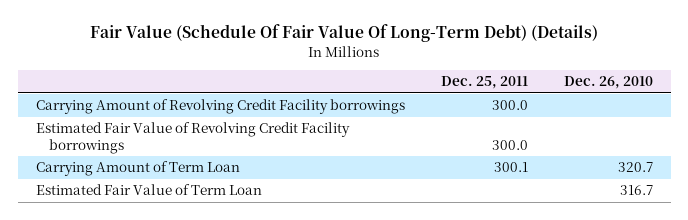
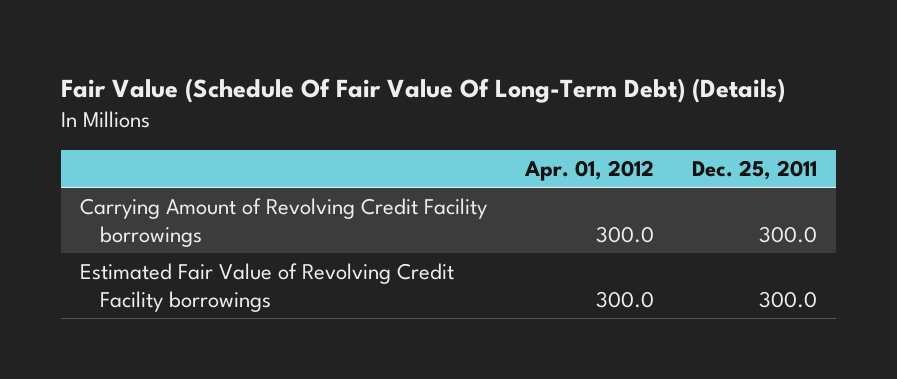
- | Dec. 25, 2011 | Dec. 26, 2010
+ | Apr. 01, 2012 | Dec. 25, 2011
- Carrying Amount of Term Loan | 300.1 | 320.7
- Estimated Fair Value of Term Loan | | 316.7

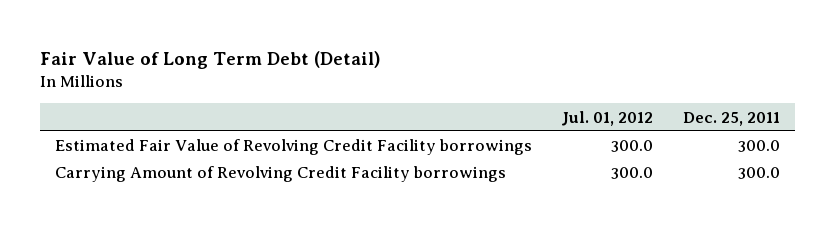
- Fair Value (Schedule Of Fair Value Of Long-Term Debt) (Details)
+ Fair Value of Long Term Debt (Detail)
- | Apr. 01, 2012 | Dec. 25, 2011
+ | Jul. 01, 2012 | Dec. 25, 2011
moved down: Carrying Amount of Revolving Credit Facility borrowings | 300.0 | 300.0

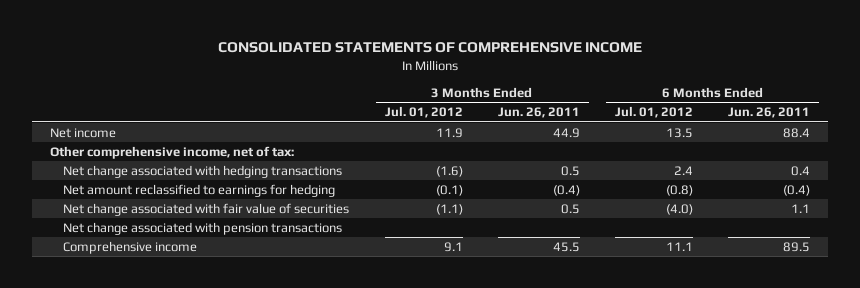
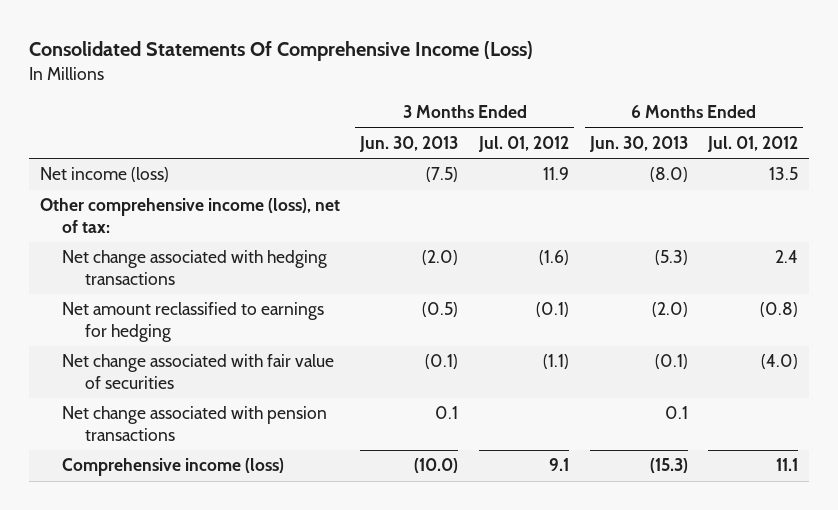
- CONSOLIDATED STATEMENTS OF COMPREHENSIVE INCOME
+ Consolidated Statements Of Comprehensive Income (Loss)
- | 3 Months Ended Jul. 01, 2012 | 3 Months Ended Jun. 26, 2011 | 6 Months Ended Jul. 01, 2012 | 6 Months Ended Jun. 26, 2011
+ | 3 Months Ended Jun. 30, 2013 | 3 Months Ended Jul. 01, 2012 | 6 Months Ended Jun. 30, 2013 | 6 Months Ended Jul. 01, 2012
- Net income | 11.9 | 44.9 | 13.5 | 88.4
- Other comprehensive income, net of tax:
+ Net income (loss) | (7.5) | 11.9 | (8.0) | 13.5
+ Other comprehensive income (loss), net of tax:
- Comprehensive income | 9.1 | 45.5 | 11.1 | 89.5
+ Comprehensive income (loss) | (10.0) | 9.1 | (15.3) | 11.1

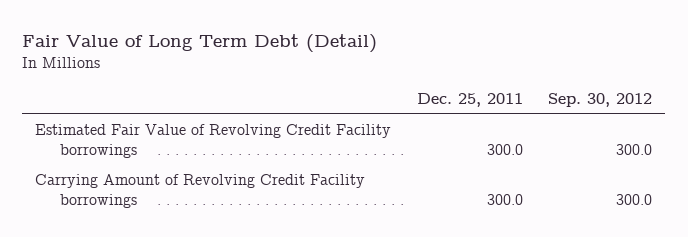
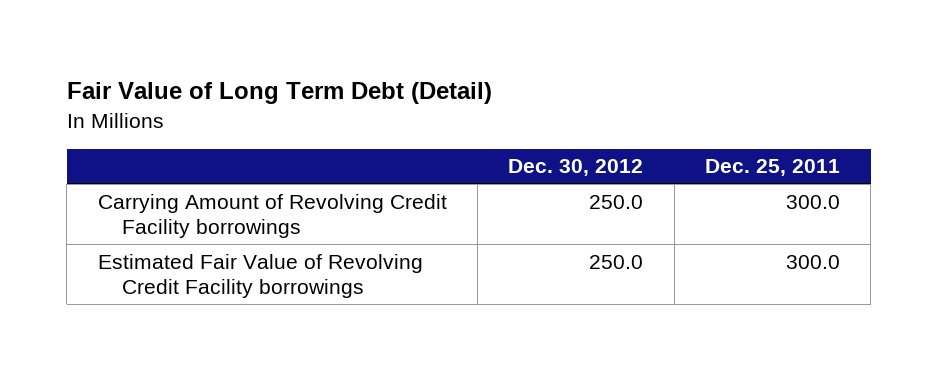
- | Dec. 25, 2011 | Sep. 30, 2012
+ | Dec. 30, 2012 | Dec. 25, 2011
moved down: Estimated Fair Value of Revolving Credit Facility borrowings | 250.0 | 300.0

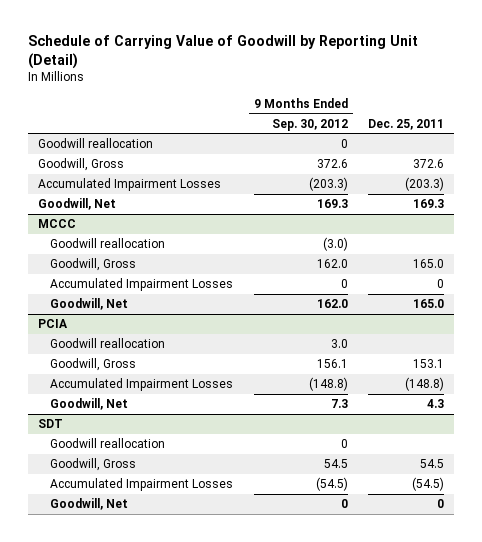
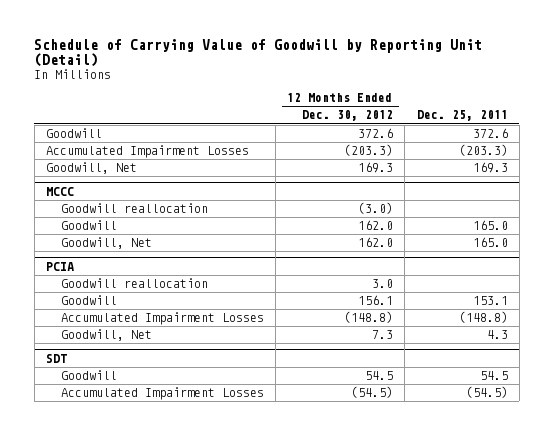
- | 9 Months Ended Sep. 30, 2012 | Dec. 25, 2011
+ | 12 Months Ended Dec. 30, 2012 | Dec. 25, 2011
- Goodwill reallocation | 0 |
- Goodwill, Gross | 372.6 | 372.6
+ Goodwill | 372.6 | 372.6
@ MCCC
- Goodwill, Gross | 162.0 | 165.0
- Accumulated Impairment Losses | 0 | 0
+ Goodwill | 162.0 | 165.0
@ PCIA
- Goodwill, Gross | 156.1 | 153.1
+ Goodwill | 156.1 | 153.1
@ SDT
- Goodwill reallocation | 0 |
- Goodwill, Gross | 54.5 | 54.5
+ Goodwill | 54.5 | 54.5
- Goodwill, Net | 0 | 0

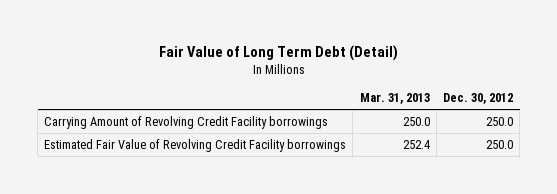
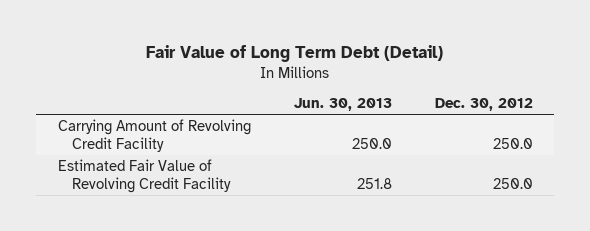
- | Mar. 31, 2013 | Dec. 30, 2012
+ | Jun. 30, 2013 | Dec. 30, 2012
- Carrying Amount of Revolving Credit Facility borrowings | 250.0 | 250.0
- Estimated Fair Value of Revolving Credit Facility borrowings | 252.4 | 250.0
+ Carrying Amount of Revolving Credit Facility | 250.0 | 250.0
+ Estimated Fair Value of Revolving Credit Facility | 251.8 | 250.0

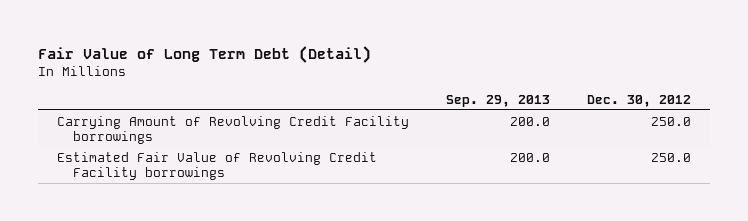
- | Jun. 30, 2013 | Dec. 30, 2012
+ | Sep. 29, 2013 | Dec. 30, 2012
- Carrying Amount of Revolving Credit Facility | 250.0 | 250.0
- Estimated Fair Value of Revolving Credit Facility | 251.8 | 250.0
+ Carrying Amount of Revolving Credit Facility borrowings | 200.0 | 250.0
+ Estimated Fair Value of Revolving Credit Facility borrowings | 200.0 | 250.0

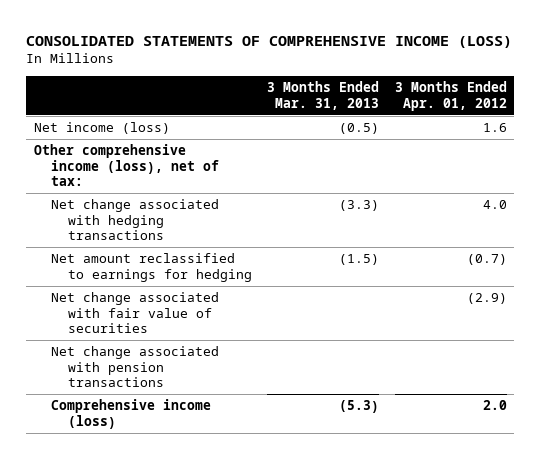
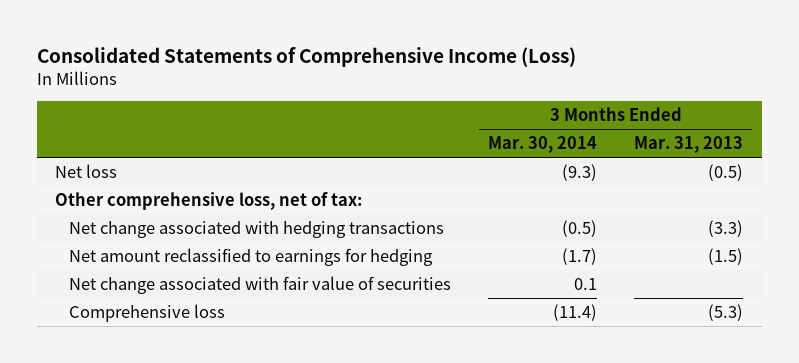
- CONSOLIDATED STATEMENTS OF COMPREHENSIVE INCOME (LOSS)
+ Consolidated Statements of Comprehensive Income (Loss)
- | 3 Months Ended Mar. 31, 2013 | 3 Months Ended Apr. 01, 2012
+ | 3 Months Ended Mar. 30, 2014 | 3 Months Ended Mar. 31, 2013
- Net income (loss) | (0.5) | 1.6
- Other comprehensive income (loss), net of tax:
+ Net loss | (9.3) | (0.5)
+ Other comprehensive loss, net of tax:
- Net change associated with pension transactions
- Comprehensive income (loss) | (5.3) | 2.0
+ Comprehensive loss | (11.4) | (5.3)

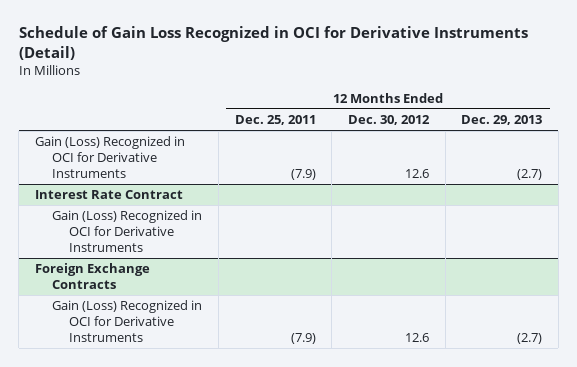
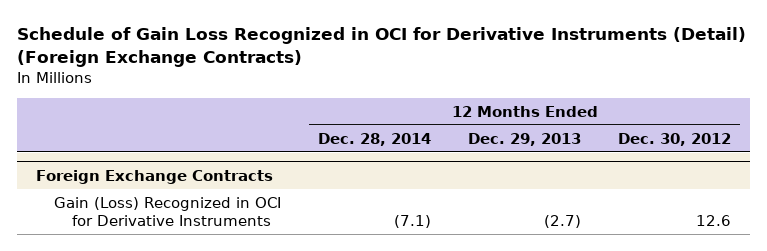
- Schedule of Gain Loss Recognized in OCI for Derivative Instruments (Detail)
+ Schedule of Gain Loss Recognized in OCI for Derivative Instruments (Detail) (Foreign Exchange Contracts)
- | 12 Months Ended Dec. 25, 2011 | 12 Months Ended Dec. 30, 2012 | 12 Months Ended Dec. 29, 2013
+ | 12 Months Ended Dec. 28, 2014 | 12 Months Ended Dec. 29, 2013 | 12 Months Ended Dec. 30, 2012
- Gain (Loss) Recognized in OCI for Derivative Instruments | (7.9) | 12.6 | (2.7)
- Interest Rate Contract
- Gain (Loss) Recognized in OCI for Derivative Instruments

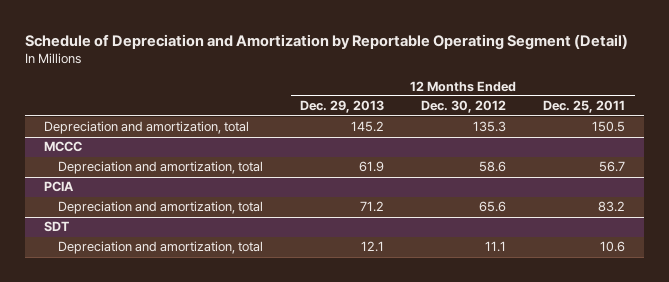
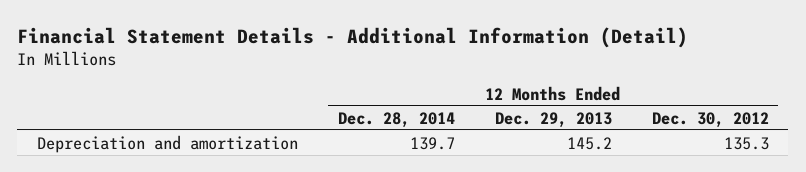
- Schedule of Depreciation and Amortization by Reportable Operating Segment (Detail)
+ Financial Statement Details - Additional Information (Detail)
- | 12 Months Ended Dec. 29, 2013 | 12 Months Ended Dec. 30, 2012 | 12 Months Ended Dec. 25, 2011
+ | 12 Months Ended Dec. 28, 2014 | 12 Months Ended Dec. 29, 2013 | 12 Months Ended Dec. 30, 2012
- Depreciation and amortization, total | 145.2 | 135.3 | 150.5
- MCCC
- Depreciation and amortization, total | 61.9 | 58.6 | 56.7
- PCIA
- Depreciation and amortization, total | 71.2 | 65.6 | 83.2
- SDT
- Depreciation and amortization, total | 12.1 | 11.1 | 10.6
+ Depreciation and amortization | 139.7 | 145.2 | 135.3

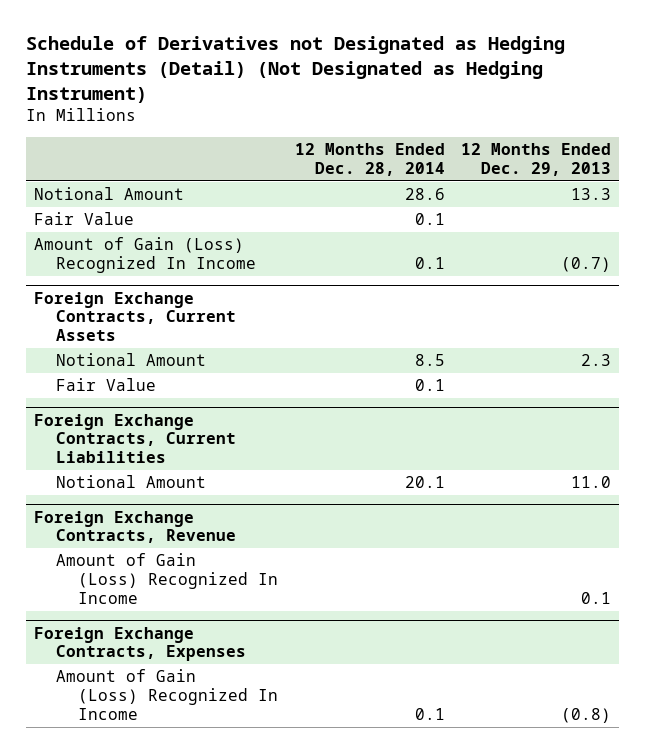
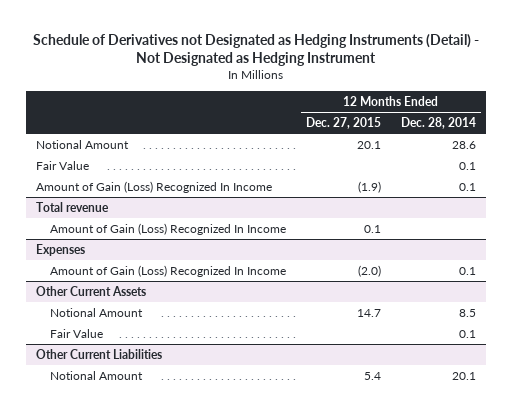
- Schedule of Derivatives not Designated as Hedging Instruments (Detail) (Not Designated as Hedging Instrument)
+ Schedule of Derivatives not Designated as Hedging Instruments (Detail) - Not Designated as Hedging Instrument
- | 12 Months Ended Dec. 28, 2014 | 12 Months Ended Dec. 29, 2013
+ | 12 Months Ended Dec. 27, 2015 | 12 Months Ended Dec. 28, 2014
- Foreign Exchange Contracts, Current Assets
+ Total revenue
+ Amount of Gain (Loss) Recognized In Income | 0.1 |
+ Expenses
+ Amount of Gain (Loss) Recognized In Income | (2.0) | 0.1
+ Other Current Assets
- Foreign Exchange Contracts, Current Liabilities
+ Other Current Liabilities
- Foreign Exchange Contracts, Revenue
- Amount of Gain (Loss) Recognized In Income | | 0.1
- Foreign Exchange Contracts, Expenses
- Amount of Gain (Loss) Recognized In Income | 0.1 | (0.8)

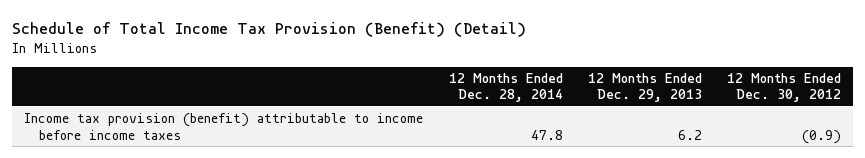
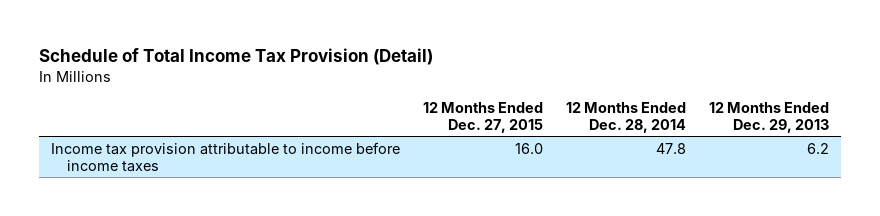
- Schedule of Total Income Tax Provision (Benefit) (Detail)
+ Schedule of Total Income Tax Provision (Detail)
- | 12 Months Ended Dec. 28, 2014 | 12 Months Ended Dec. 29, 2013 | 12 Months Ended Dec. 30, 2012
+ | 12 Months Ended Dec. 27, 2015 | 12 Months Ended Dec. 28, 2014 | 12 Months Ended Dec. 29, 2013
- Income tax provision (benefit) attributable to income before income taxes | 47.8 | 6.2 | (0.9)
+ Income tax provision attributable to income before income taxes | 16.0 | 47.8 | 6.2

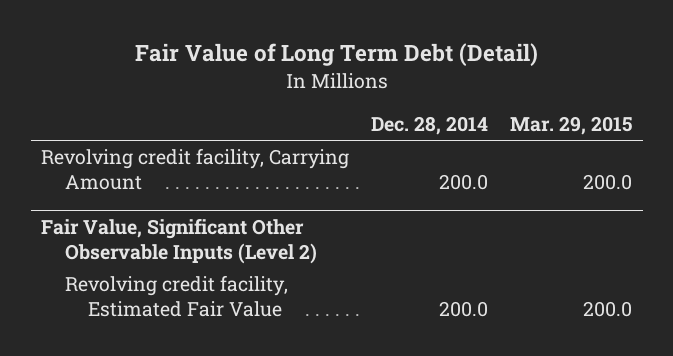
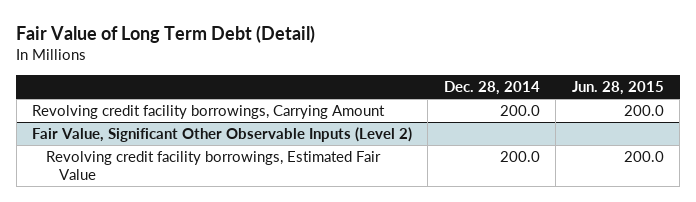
- | Dec. 28, 2014 | Mar. 29, 2015
+ | Dec. 28, 2014 | Jun. 28, 2015
- Revolving credit facility, Carrying Amount | 200.0 | 200.0
+ Revolving credit facility borrowings, Carrying Amount | 200.0 | 200.0
@ Fair Value, Significant Other Observable Inputs (Level 2)
- Revolving credit facility, Estimated Fair Value | 200.0 | 200.0
+ Revolving credit facility borrowings, Estimated Fair Value | 200.0 | 200.0

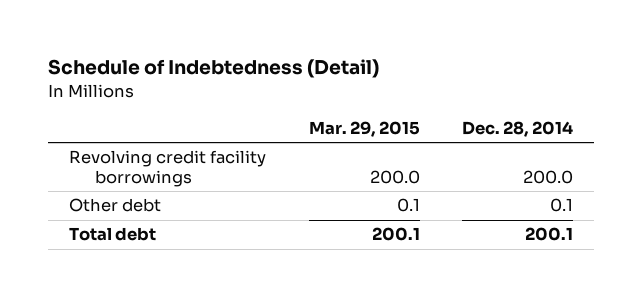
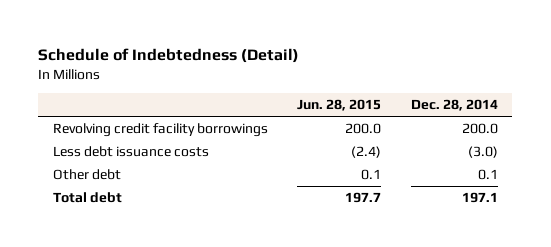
- | Mar. 29, 2015 | Dec. 28, 2014
+ | Jun. 28, 2015 | Dec. 28, 2014
+ Less debt issuance costs | (2.4) | (3.0)
- Total debt | 200.1 | 200.1
+ Total debt | 197.7 | 197.1

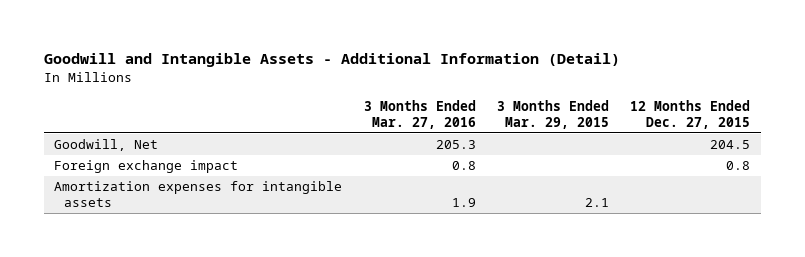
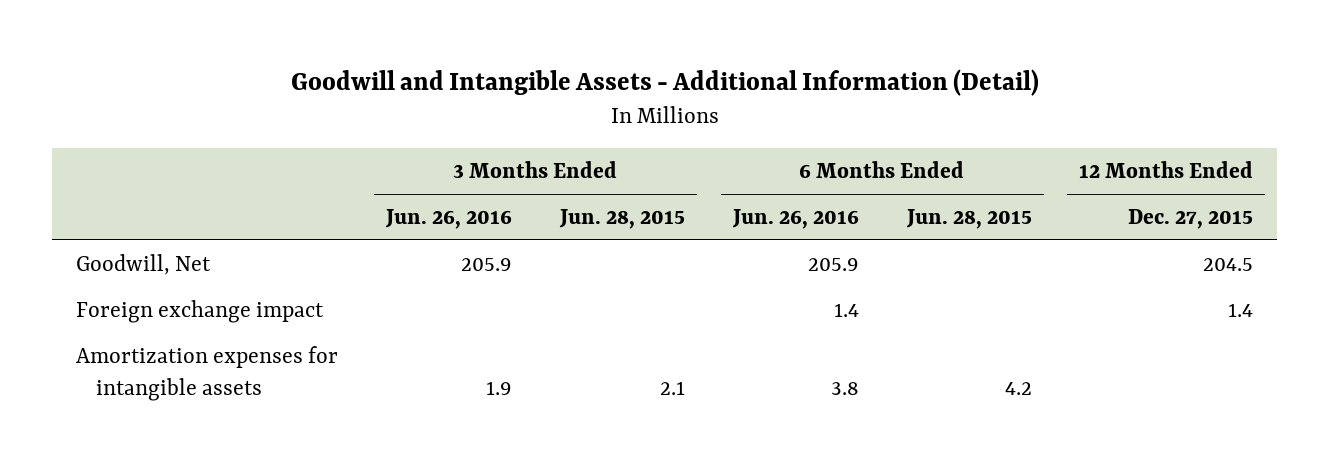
- | 3 Months Ended Mar. 27, 2016 | 3 Months Ended Mar. 29, 2015 | 12 Months Ended Dec. 27, 2015
+ | 3 Months Ended Jun. 26, 2016 | 3 Months Ended Jun. 28, 2015 | 6 Months Ended Jun. 26, 2016 | 6 Months Ended Jun. 28, 2015 | 12 Months Ended Dec. 27, 2015
- Foreign exchange impact | 0.8 | | 0.8
+ Foreign exchange impact | | | 1.4 | | 1.4

